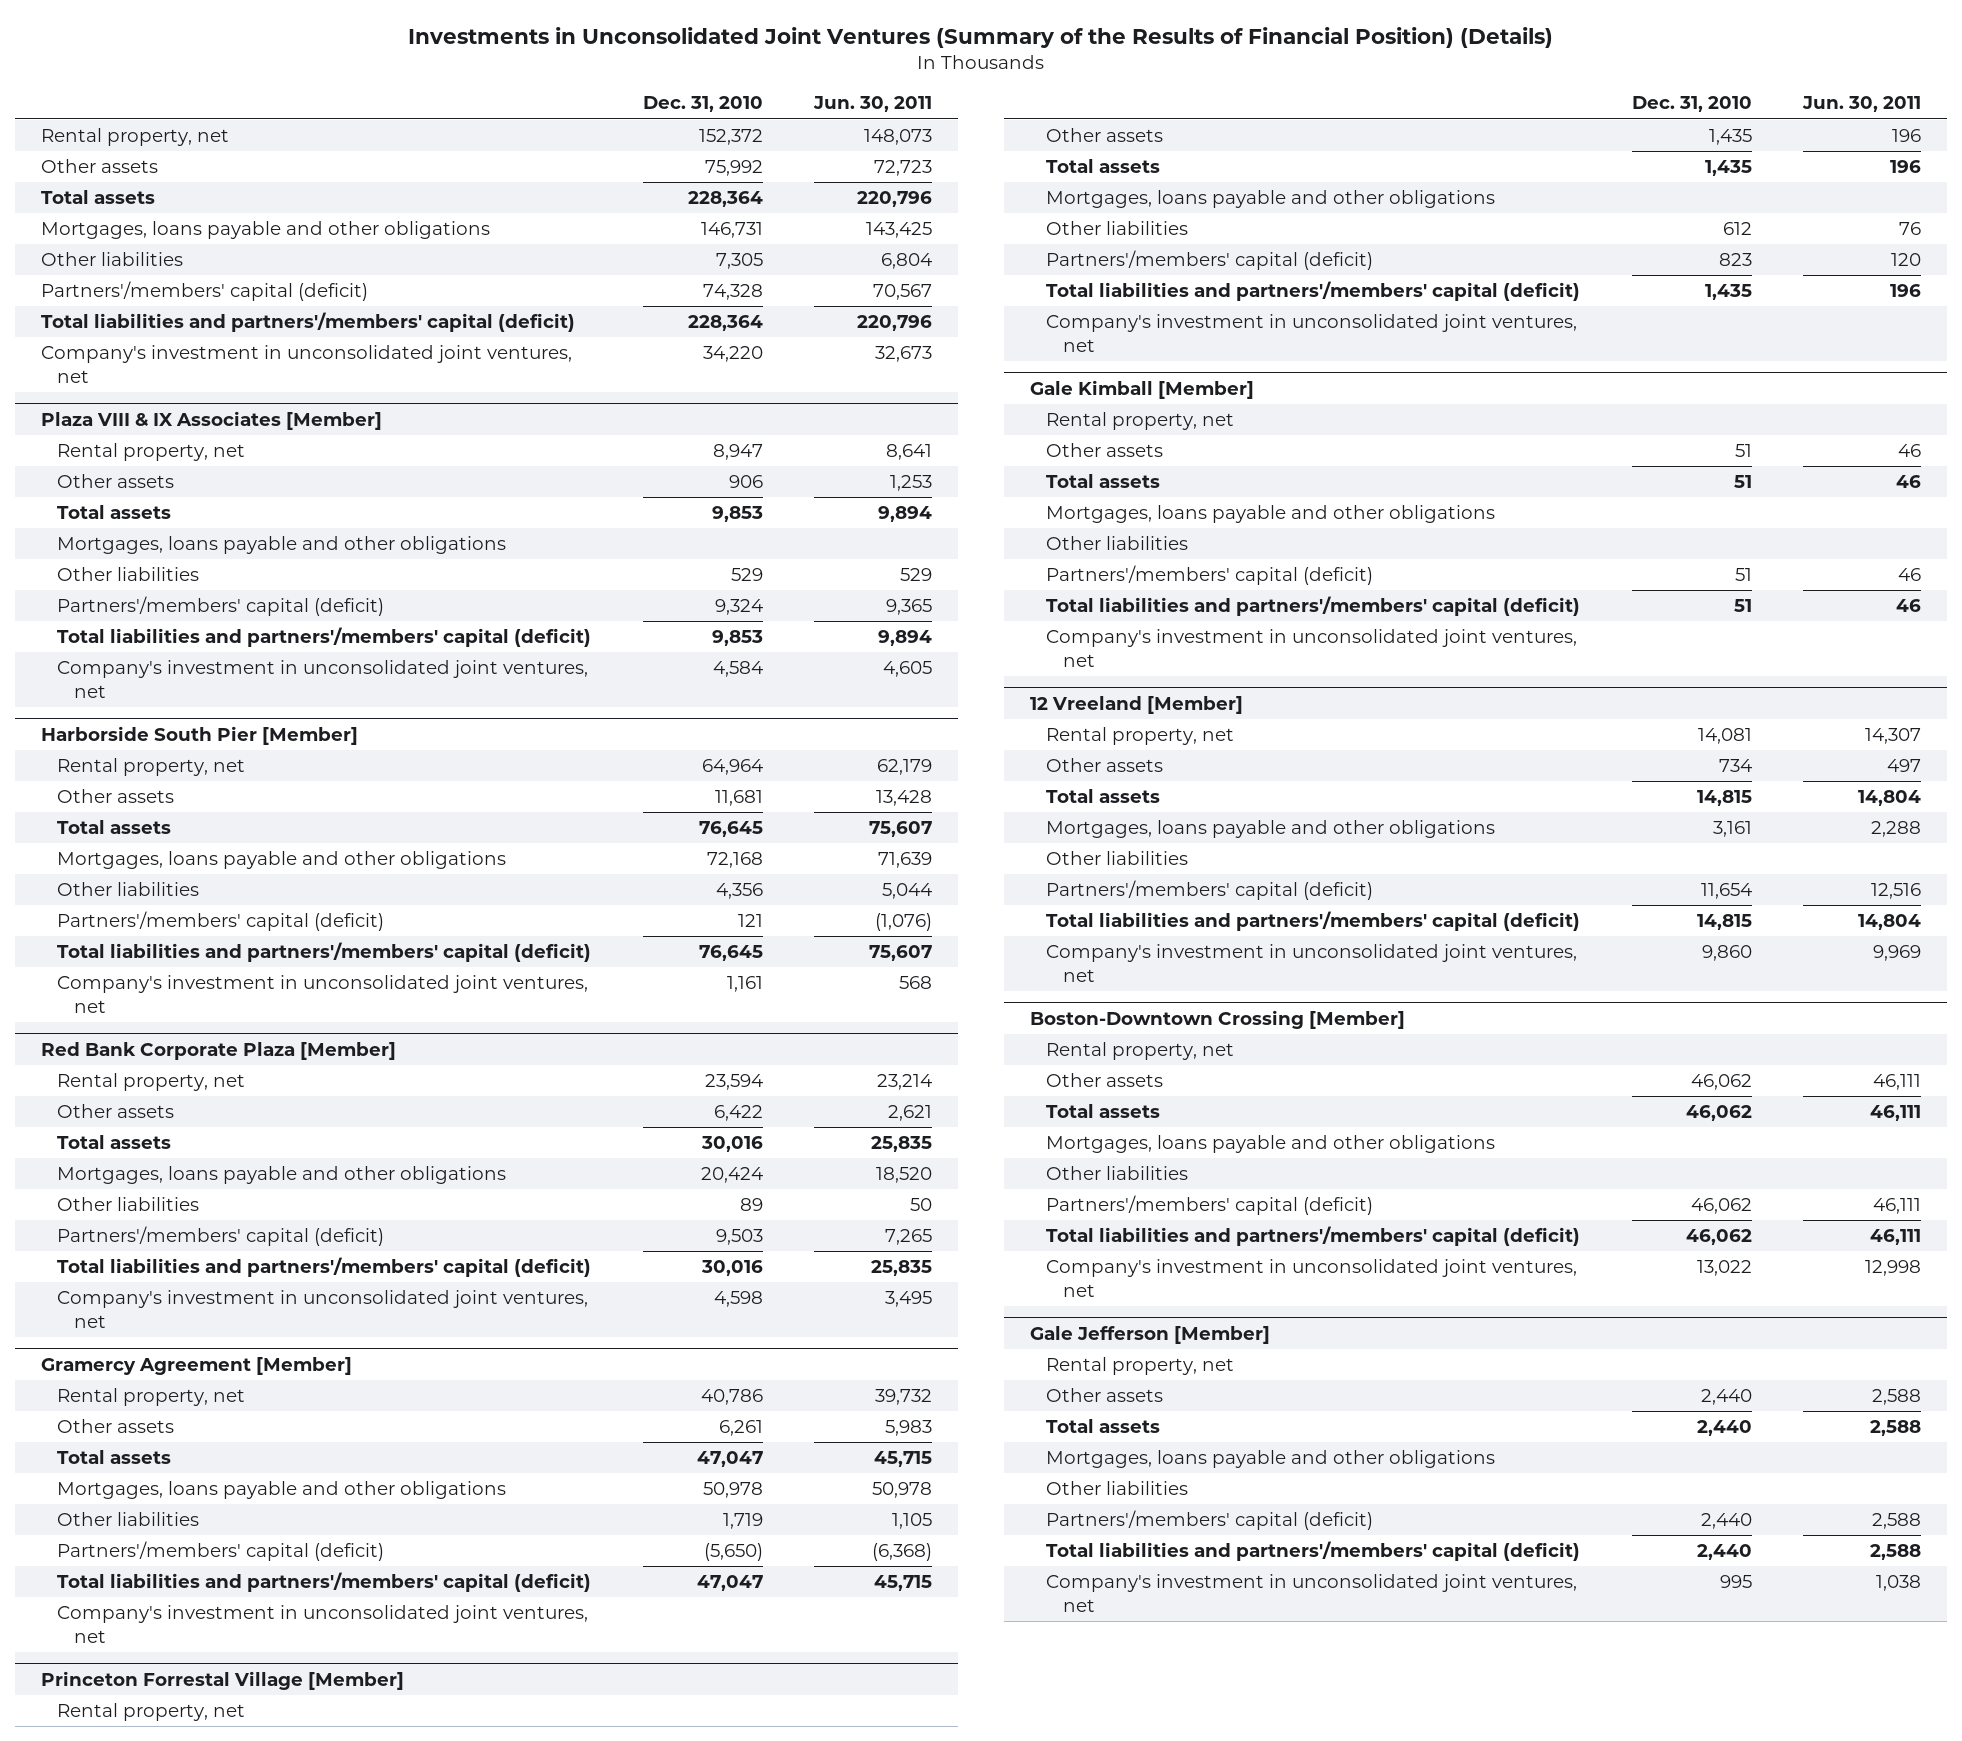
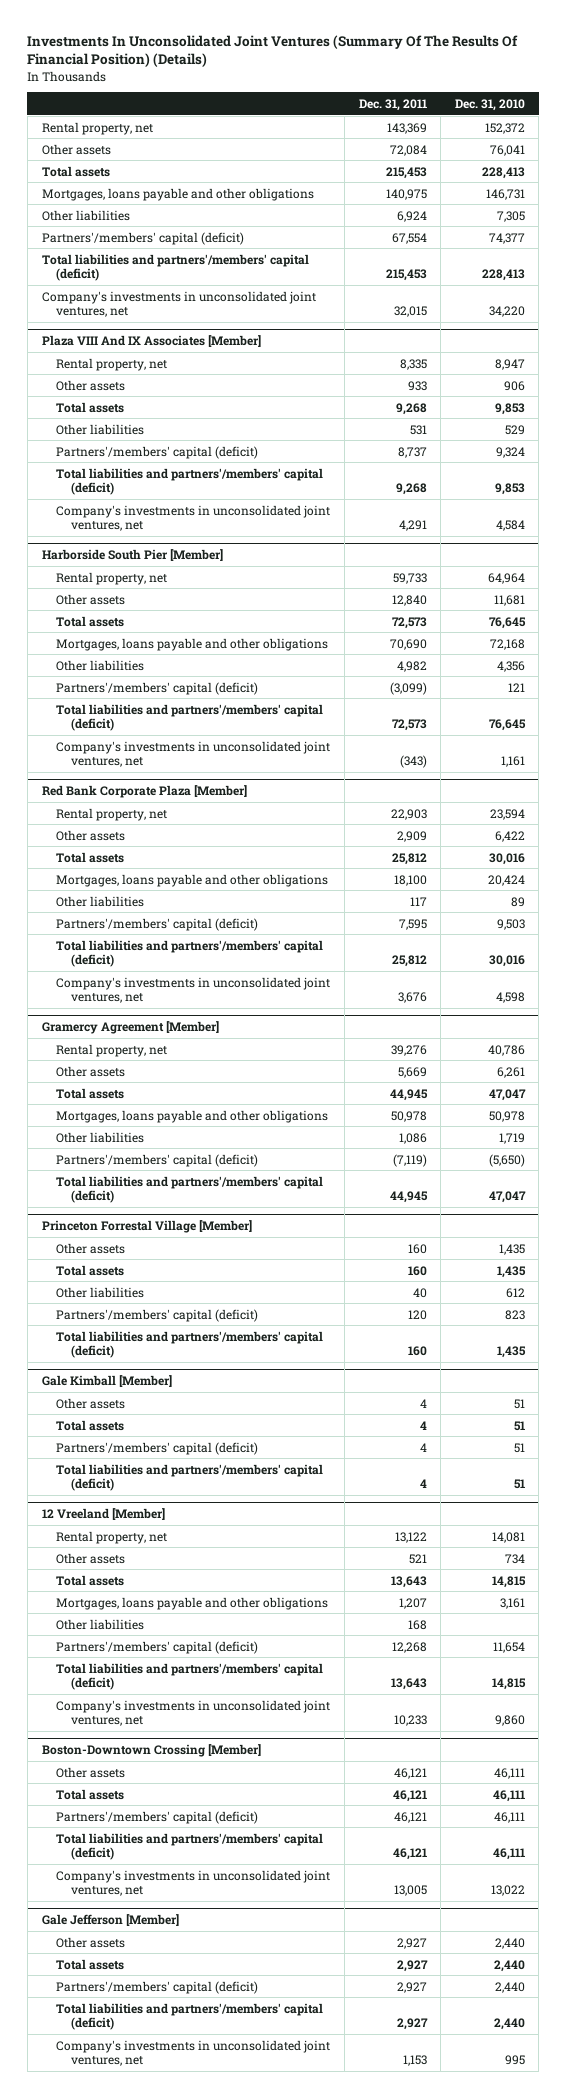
- Investments in Unconsolidated Joint Ventures (Summary of the Results of Financial Position) (Details)
+ Investments In Unconsolidated Joint Ventures (Summary Of The Results Of Financial Position) (Details)
- | Dec. 31, 2010 | Jun. 30, 2011
+ | Dec. 31, 2011 | Dec. 31, 2010
- Other assets | 75,992 | 72,723
- Total assets | 228,364 | 220,796
+ Other assets | 72,084 | 76,041
+ Total assets | 215,453 | 228,413
- Partners'/members' capital (deficit) | 74,328 | 70,567
- Total liabilities and partners'/members' capital (deficit) | 228,364 | 220,796
- Company's investment in unconsolidated joint ventures, net | 34,220 | 32,673
- Plaza VIII & IX Associates [Member]
+ Partners'/members' capital (deficit) | 67,554 | 74,377
+ Total liabilities and partners'/members' capital (deficit) | 215,453 | 228,413
+ Company's investments in unconsolidated joint ventures, net | 32,015 | 34,220
+ Plaza VIII And IX Associates [Member]
- Mortgages, loans payable and other obligations
- Company's investment in unconsolidated joint ventures, net | 4,584 | 4,605
+ Company's investments in unconsolidated joint ventures, net | 4,291 | 4,584
@ Harborside South Pier [Member]
- Company's investment in unconsolidated joint ventures, net | 1,161 | 568
+ Company's investments in unconsolidated joint ventures, net | (343) | 1,161
@ Red Bank Corporate Plaza [Member]
- Company's investment in unconsolidated joint ventures, net | 4,598 | 3,495
+ Company's investments in unconsolidated joint ventures, net | 3,676 | 4,598
@ Gramercy Agreement [Member]
- Company's investment in unconsolidated joint ventures, net
@ Princeton Forrestal Village [Member]
- Rental property, net
- Mortgages, loans payable and other obligations
- Company's investment in unconsolidated joint ventures, net
@ Gale Kimball [Member]
- Rental property, net
- Mortgages, loans payable and other obligations
- Other liabilities
- Company's investment in unconsolidated joint ventures, net
@ 12 Vreeland [Member]
- Company's investment in unconsolidated joint ventures, net | 9,860 | 9,969
+ Company's investments in unconsolidated joint ventures, net | 10,233 | 9,860
@ Boston-Downtown Crossing [Member]
- Rental property, net
- Other assets | 46,062 | 46,111
- Total assets | 46,062 | 46,111
- Mortgages, loans payable and other obligations
- Other liabilities
- Partners'/members' capital (deficit) | 46,062 | 46,111
- Total liabilities and partners'/members' capital (deficit) | 46,062 | 46,111
- Company's investment in unconsolidated joint ventures, net | 13,022 | 12,998
+ Other assets | 46,121 | 46,111
+ Total assets | 46,121 | 46,111
+ Partners'/members' capital (deficit) | 46,121 | 46,111
+ Total liabilities and partners'/members' capital (deficit) | 46,121 | 46,111
+ Company's investments in unconsolidated joint ventures, net | 13,005 | 13,022
@ Gale Jefferson [Member]
- Rental property, net
- Mortgages, loans payable and other obligations
- Other liabilities
- Company's investment in unconsolidated joint ventures, net | 995 | 1,038
+ Company's investments in unconsolidated joint ventures, net | 1,153 | 995

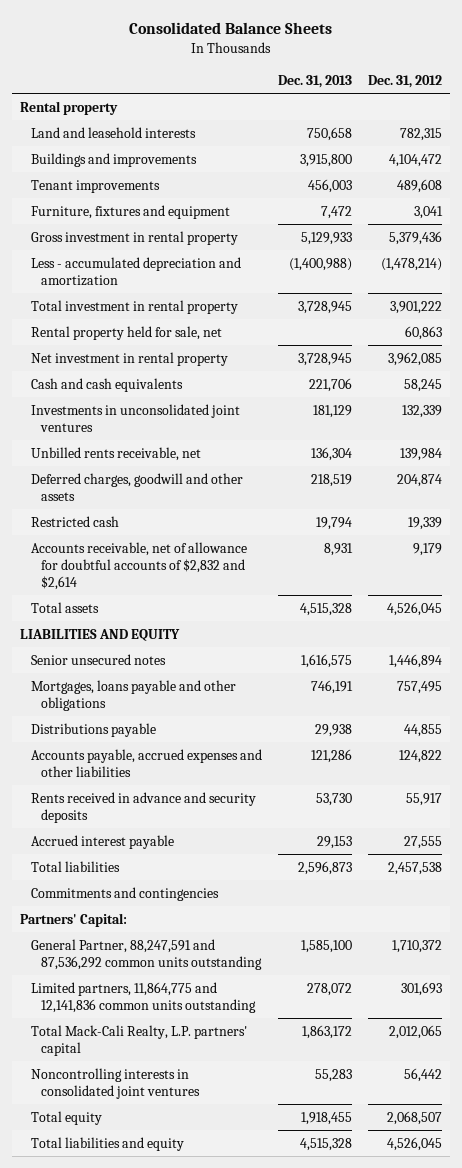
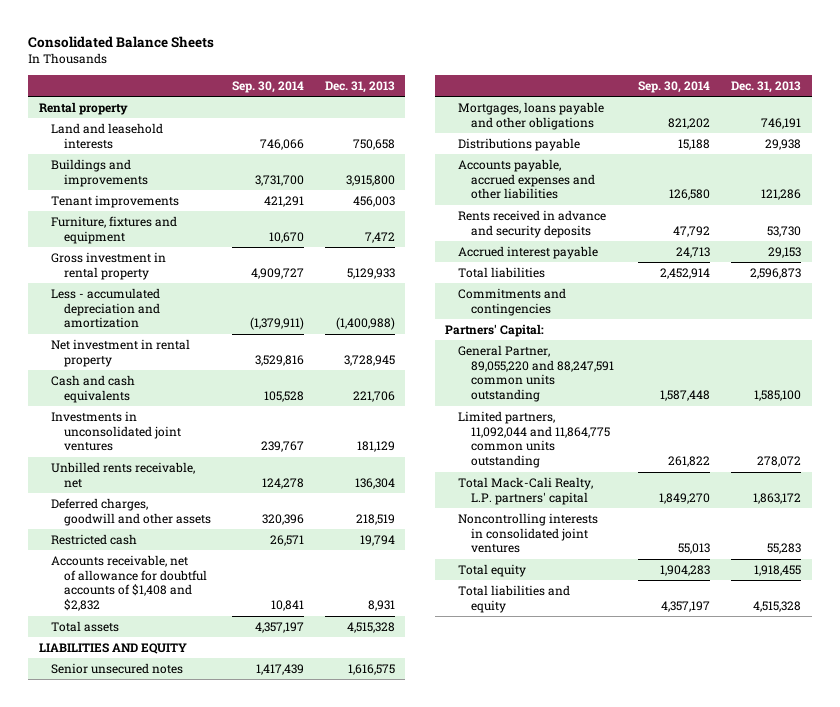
- | Dec. 31, 2013 | Dec. 31, 2012
+ | Sep. 30, 2014 | Dec. 31, 2013
- Total investment in rental property | 3,728,945 | 3,901,222
- Rental property held for sale, net | | 60,863
- Accounts receivable, net of allowance for doubtful accounts of $2,832 and $2,614 | 8,931 | 9,179
+ Accounts receivable, net of allowance for doubtful accounts of $1,408 and $2,832 | 10,841 | 8,931
- General Partner, 88,247,591 and 87,536,292 common units outstanding | 1,585,100 | 1,710,372
- Limited partners, 11,864,775 and 12,141,836 common units outstanding | 278,072 | 301,693
+ General Partner, 89,055,220 and 88,247,591 common units outstanding | 1,587,448 | 1,585,100
+ Limited partners, 11,092,044 and 11,864,775 common units outstanding | 261,822 | 278,072

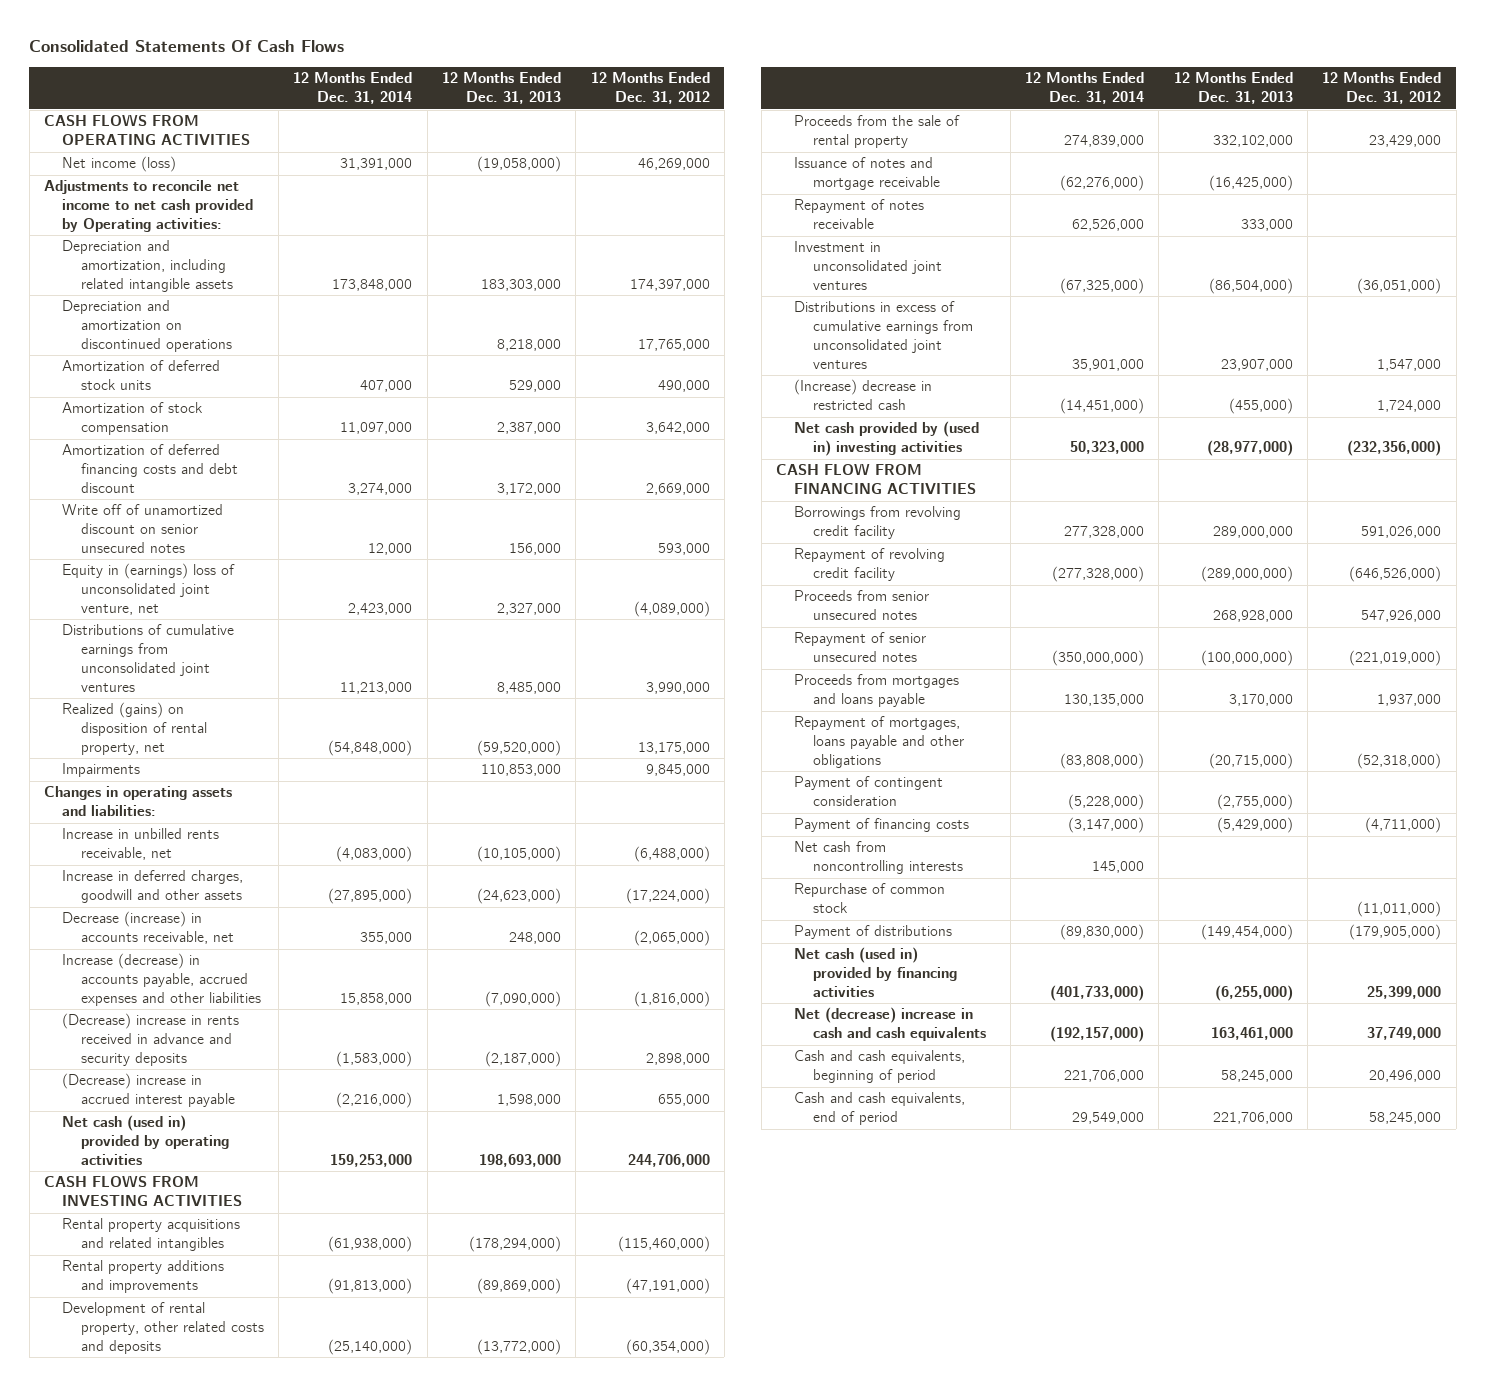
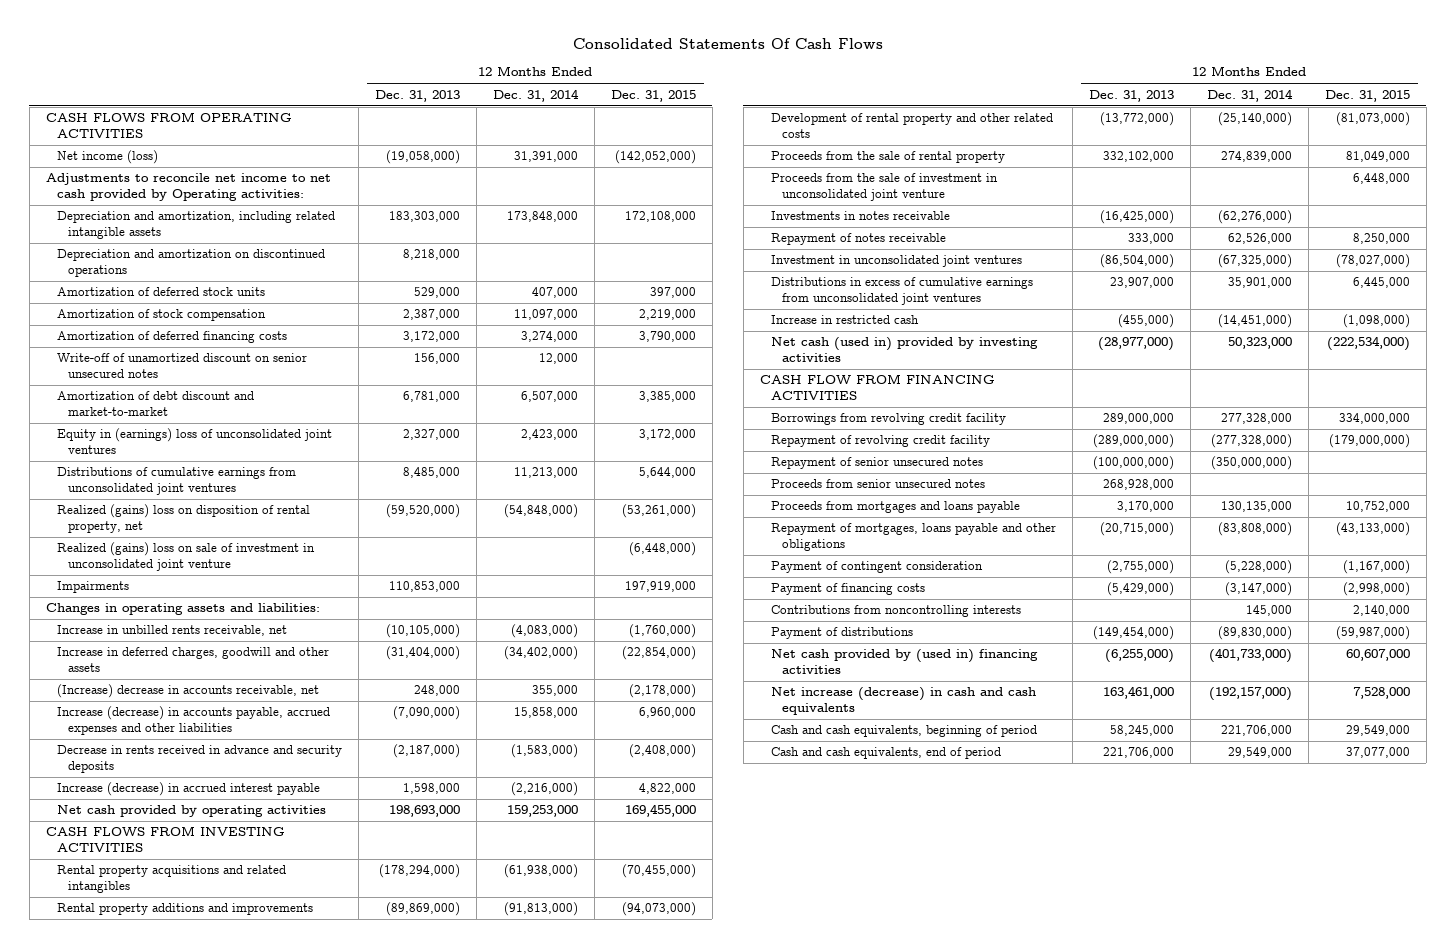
- | 12 Months Ended Dec. 31, 2014 | 12 Months Ended Dec. 31, 2013 | 12 Months Ended Dec. 31, 2012
+ | 12 Months Ended Dec. 31, 2013 | 12 Months Ended Dec. 31, 2014 | 12 Months Ended Dec. 31, 2015
- Amortization of deferred financing costs and debt discount | 3,274,000 | 3,172,000 | 2,669,000
- Write off of unamortized discount on senior unsecured notes | 12,000 | 156,000 | 593,000
- Equity in (earnings) loss of unconsolidated joint venture, net | 2,423,000 | 2,327,000 | (4,089,000)
+ Amortization of deferred financing costs | 3,172,000 | 3,274,000 | 3,790,000
+ Write-off of unamortized discount on senior unsecured notes | 156,000 | 12,000 |
+ Amortization of debt discount and market-to-market | 6,781,000 | 6,507,000 | 3,385,000
+ Equity in (earnings) loss of unconsolidated joint ventures | 2,327,000 | 2,423,000 | 3,172,000
- Realized (gains) on disposition of rental property, net | (54,848,000) | (59,520,000) | 13,175,000
+ Realized (gains) loss on disposition of rental property, net | (59,520,000) | (54,848,000) | (53,261,000)
+ Realized (gains) loss on sale of investment in unconsolidated joint venture | | | (6,448,000)
- Increase in deferred charges, goodwill and other assets | (27,895,000) | (24,623,000) | (17,224,000)
- Decrease (increase) in accounts receivable, net | 355,000 | 248,000 | (2,065,000)
+ Increase in deferred charges, goodwill and other assets | (31,404,000) | (34,402,000) | (22,854,000)
+ (Increase) decrease in accounts receivable, net | 248,000 | 355,000 | (2,178,000)
- (Decrease) increase in rents received in advance and security deposits | (1,583,000) | (2,187,000) | 2,898,000
- (Decrease) increase in accrued interest payable | (2,216,000) | 1,598,000 | 655,000
- Net cash (used in) provided by operating activities | 159,253,000 | 198,693,000 | 244,706,000
+ Decrease in rents received in advance and security deposits | (2,187,000) | (1,583,000) | (2,408,000)
+ Increase (decrease) in accrued interest payable | 1,598,000 | (2,216,000) | 4,822,000
+ Net cash provided by operating activities | 198,693,000 | 159,253,000 | 169,455,000
- Development of rental property, other related costs and deposits | (25,140,000) | (13,772,000) | (60,354,000)
+ Development of rental property and other related costs | (13,772,000) | (25,140,000) | (81,073,000)
- Issuance of notes and mortgage receivable | (62,276,000) | (16,425,000) |
+ Proceeds from the sale of investment in unconsolidated joint venture | | | 6,448,000
+ Investments in notes receivable | (16,425,000) | (62,276,000) |
- (Increase) decrease in restricted cash | (14,451,000) | (455,000) | 1,724,000
- Net cash provided by (used in) investing activities | 50,323,000 | (28,977,000) | (232,356,000)
+ Increase in restricted cash | (455,000) | (14,451,000) | (1,098,000)
+ Net cash (used in) provided by investing activities | (28,977,000) | 50,323,000 | (222,534,000)
moved down: Proceeds from senior unsecured notes | 268,928,000 | |
- Net cash from noncontrolling interests | 145,000 | |
- Repurchase of common stock | | | (11,011,000)
+ Contributions from noncontrolling interests | | 145,000 | 2,140,000
- Net cash (used in) provided by financing activities | (401,733,000) | (6,255,000) | 25,399,000
- Net (decrease) increase in cash and cash equivalents | (192,157,000) | 163,461,000 | 37,749,000
+ Net cash provided by (used in) financing activities | (6,255,000) | (401,733,000) | 60,607,000
+ Net increase (decrease) in cash and cash equivalents | 163,461,000 | (192,157,000) | 7,528,000

